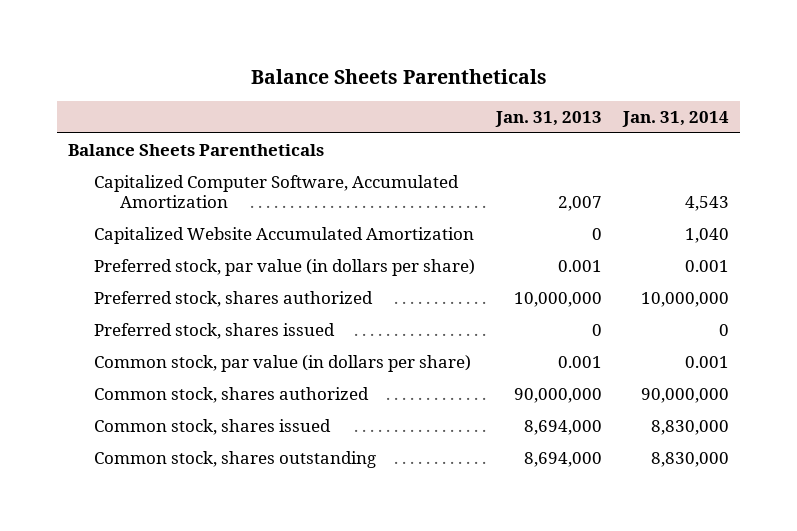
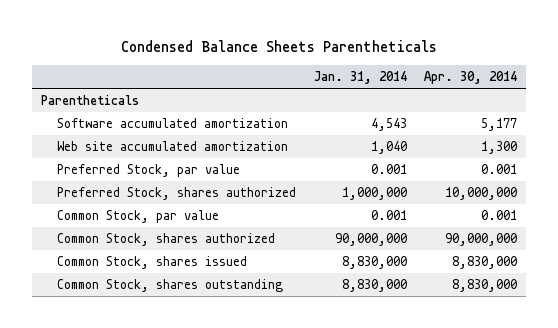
- Balance Sheets Parentheticals
+ Condensed Balance Sheets Parentheticals
- | Jan. 31, 2013 | Jan. 31, 2014
+ | Jan. 31, 2014 | Apr. 30, 2014
- Balance Sheets Parentheticals
- Capitalized Computer Software, Accumulated Amortization | 2,007 | 4,543
- Capitalized Website Accumulated Amortization | 0 | 1,040
- Preferred stock, par value (in dollars per share) | 0.001 | 0.001
- Preferred stock, shares authorized | 10,000,000 | 10,000,000
- Preferred stock, shares issued | 0 | 0
- Common stock, par value (in dollars per share) | 0.001 | 0.001
- Common stock, shares authorized | 90,000,000 | 90,000,000
- Common stock, shares issued | 8,694,000 | 8,830,000
- Common stock, shares outstanding | 8,694,000 | 8,830,000
+ Parentheticals
+ Software accumulated amortization | 4,543 | 5,177
+ Web site accumulated amortization | 1,040 | 1,300
+ Preferred Stock, par value | 0.001 | 0.001
+ Preferred Stock, shares authorized | 1,000,000 | 10,000,000
+ Common Stock, par value | 0.001 | 0.001
+ Common Stock, shares authorized | 90,000,000 | 90,000,000
+ Common Stock, shares issued | 8,830,000 | 8,830,000
+ Common Stock, shares outstanding | 8,830,000 | 8,830,000

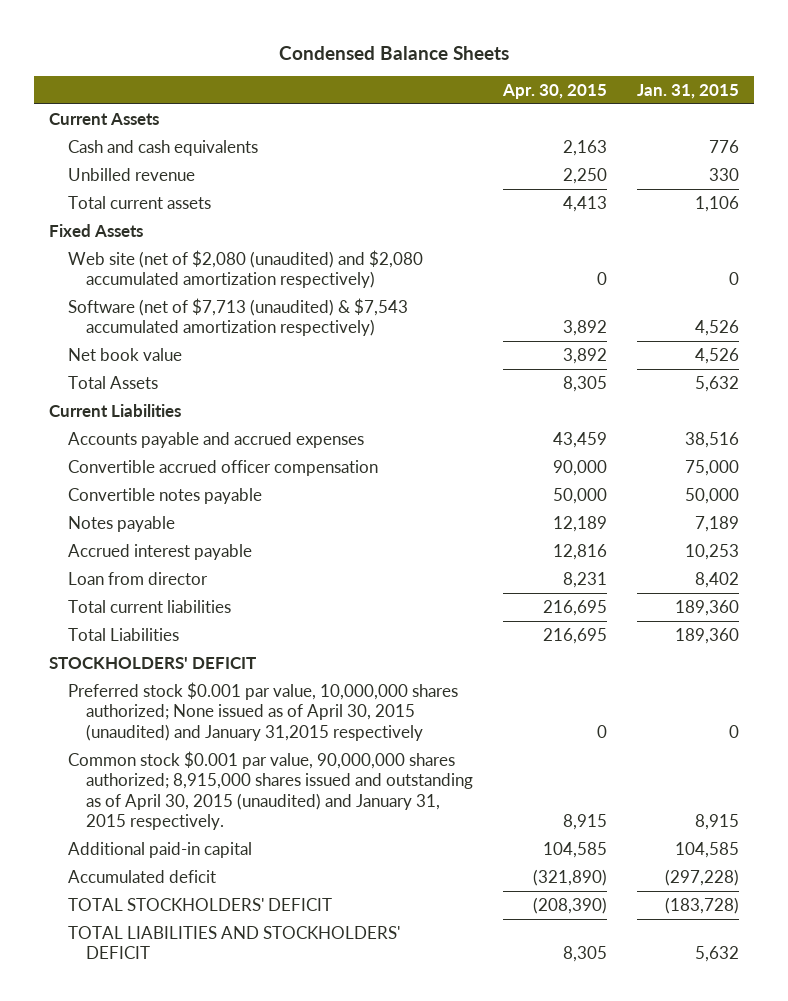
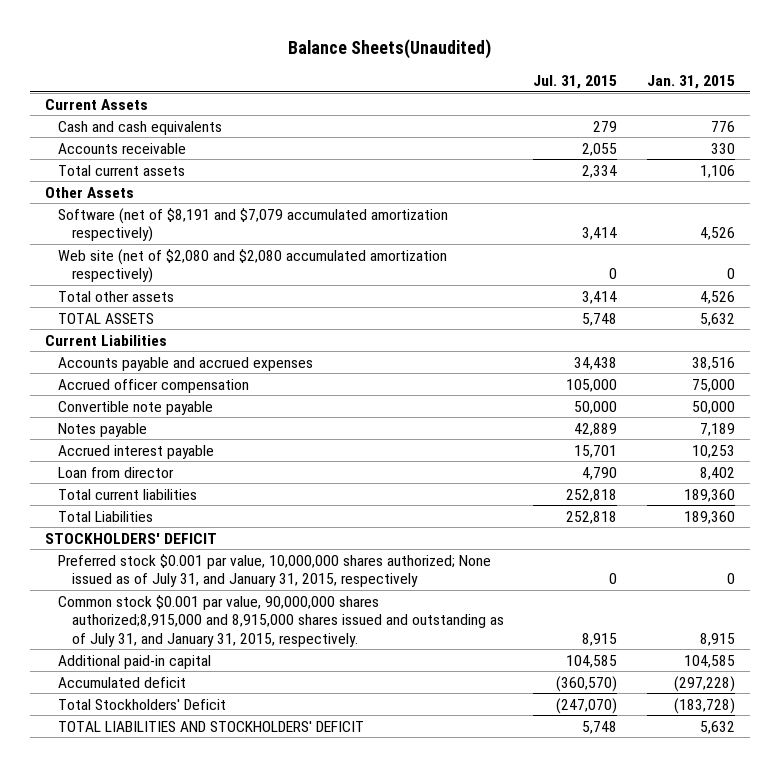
- Condensed Balance Sheets
+ Balance Sheets(Unaudited)
- | Apr. 30, 2015 | Jan. 31, 2015
+ | Jul. 31, 2015 | Jan. 31, 2015
- Unbilled revenue | 2,250 | 330
+ Accounts receivable | 2,055 | 330
- Fixed Assets
- Web site (net of $2,080 (unaudited) and $2,080 accumulated amortization respectively) | 0 | 0
- Software (net of $7,713 (unaudited) & $7,543 accumulated amortization respectively) | 3,892 | 4,526
- Net book value | 3,892 | 4,526
- Total Assets | 8,305 | 5,632
+ Other Assets
+ Software (net of $8,191 and $7,079 accumulated amortization respectively) | 3,414 | 4,526
+ Web site (net of $2,080 and $2,080 accumulated amortization respectively) | 0 | 0
+ Total other assets | 3,414 | 4,526
+ TOTAL ASSETS | 5,748 | 5,632
- Convertible accrued officer compensation | 90,000 | 75,000
- Convertible notes payable | 50,000 | 50,000
+ Accrued officer compensation | 105,000 | 75,000
+ Convertible note payable | 50,000 | 50,000
- Preferred stock $0.001 par value, 10,000,000 shares authorized; None issued as of April 30, 2015 (unaudited) and January 31,2015 respectively | 0 | 0
- Common stock $0.001 par value, 90,000,000 shares authorized; 8,915,000 shares issued and outstanding as of April 30, 2015 (unaudited) and January 31, 2015 respectively. | 8,915 | 8,915
+ Preferred stock $0.001 par value, 10,000,000 shares authorized; None issued as of July 31, and January 31, 2015, respectively | 0 | 0
+ Common stock $0.001 par value, 90,000,000 shares authorized;8,915,000 and 8,915,000 shares issued and outstanding as of July 31, and January 31, 2015, respectively. | 8,915 | 8,915
- TOTAL STOCKHOLDERS' DEFICIT | (208,390) | (183,728)
+ Total Stockholders' Deficit | (247,070) | (183,728)

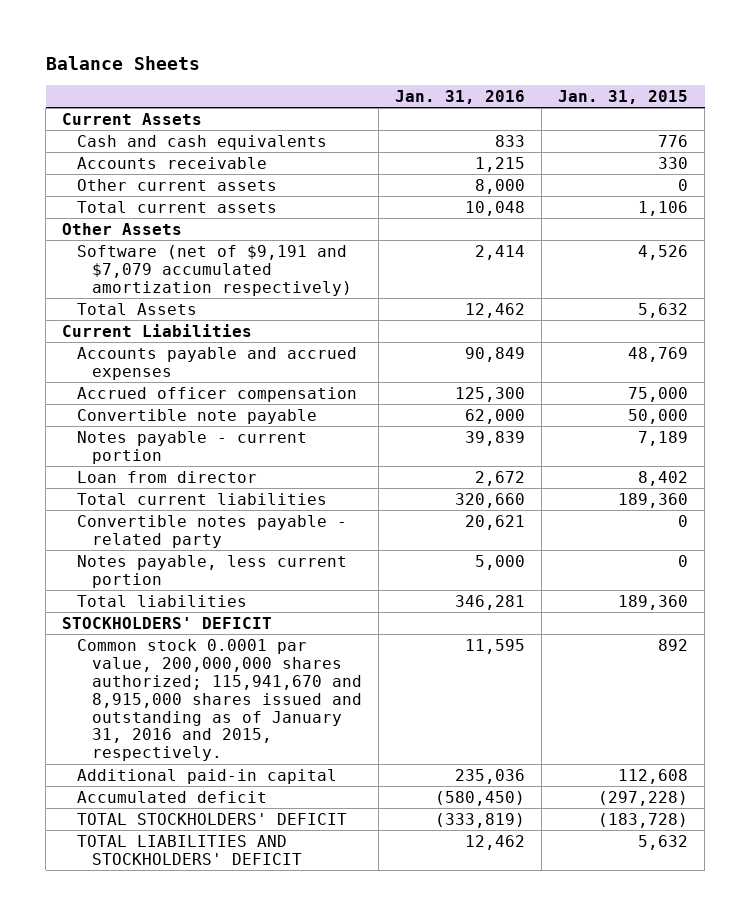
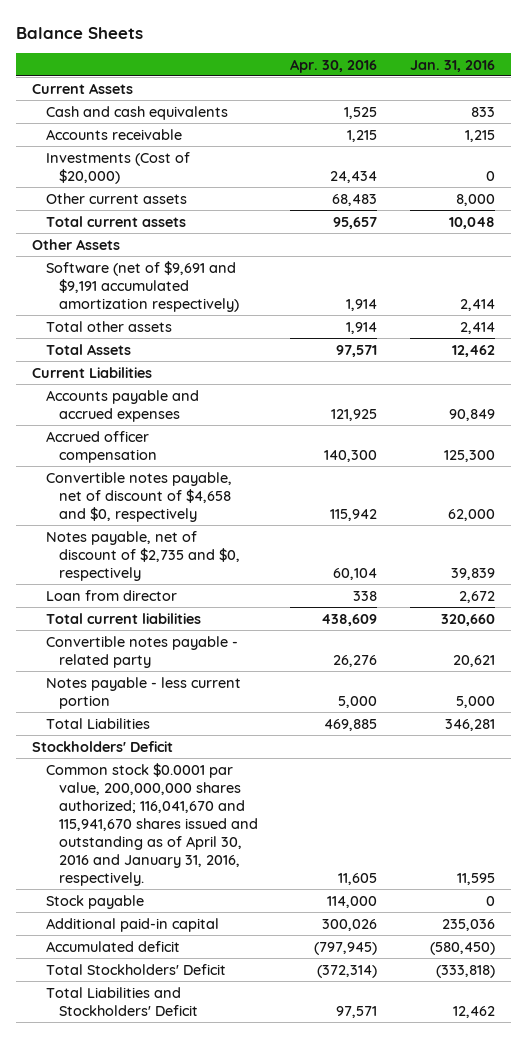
- | Jan. 31, 2016 | Jan. 31, 2015
+ | Apr. 30, 2016 | Jan. 31, 2016
+ Investments (Cost of $20,000) | 24,434 | 0
- Software (net of $9,191 and $7,079 accumulated amortization respectively) | 2,414 | 4,526
+ Software (net of $9,691 and $9,191 accumulated amortization respectively) | 1,914 | 2,414
+ Total other assets | 1,914 | 2,414
- Convertible note payable | 62,000 | 50,000
- Notes payable - current portion | 39,839 | 7,189
+ Convertible notes payable, net of discount of $4,658 and $0, respectively | 115,942 | 62,000
+ Notes payable, net of discount of $2,735 and $0, respectively | 60,104 | 39,839
- Notes payable, less current portion | 5,000 | 0
- Total liabilities | 346,281 | 189,360
- STOCKHOLDERS' DEFICIT
- Common stock 0.0001 par value, 200,000,000 shares authorized; 115,941,670 and 8,915,000 shares issued and outstanding as of January 31, 2016 and 2015, respectively. | 11,595 | 892
+ Notes payable - less current portion | 5,000 | 5,000
+ Total Liabilities | 469,885 | 346,281
+ Stockholders' Deficit
+ Common stock $0.0001 par value, 200,000,000 shares authorized; 116,041,670 and 115,941,670 shares issued and outstanding as of April 30, 2016 and January 31, 2016, respectively. | 11,605 | 11,595
+ Stock payable | 114,000 | 0
- TOTAL STOCKHOLDERS' DEFICIT | (333,819) | (183,728)
- TOTAL LIABILITIES AND STOCKHOLDERS' DEFICIT | 12,462 | 5,632
+ Total Stockholders' Deficit | (372,314) | (333,818)
+ Total Liabilities and Stockholders' Deficit | 97,571 | 12,462

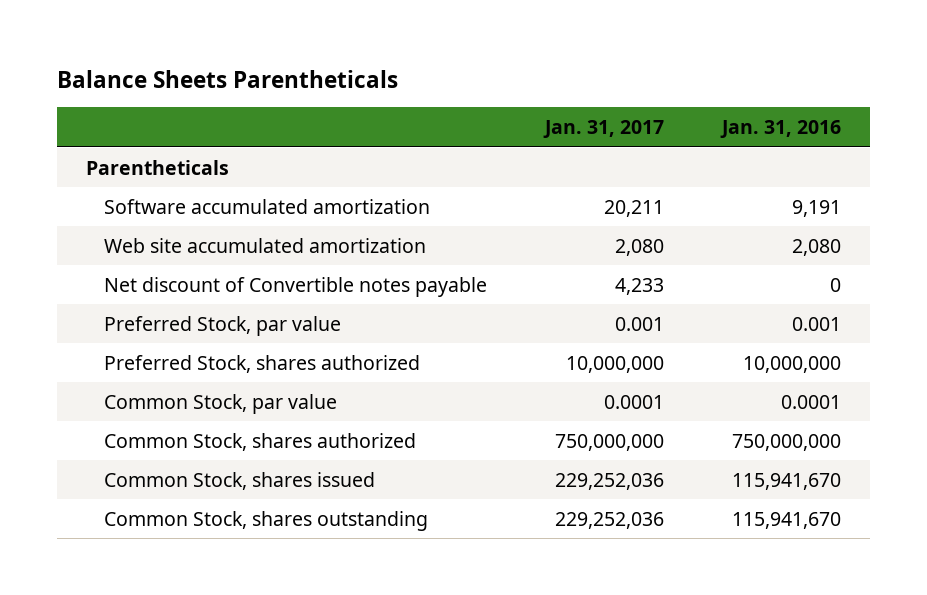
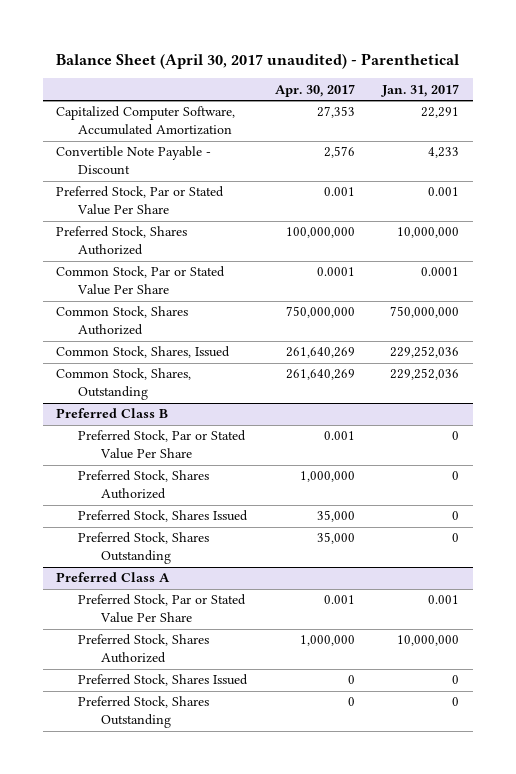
- Balance Sheets Parentheticals
+ Balance Sheet (April 30, 2017 unaudited) - Parenthetical
- | Jan. 31, 2017 | Jan. 31, 2016
+ | Apr. 30, 2017 | Jan. 31, 2017
- Parentheticals
- Software accumulated amortization | 20,211 | 9,191
- Web site accumulated amortization | 2,080 | 2,080
- Net discount of Convertible notes payable | 4,233 | 0
- Preferred Stock, par value | 0.001 | 0.001
- Preferred Stock, shares authorized | 10,000,000 | 10,000,000
- Common Stock, par value | 0.0001 | 0.0001
- Common Stock, shares authorized | 750,000,000 | 750,000,000
- Common Stock, shares issued | 229,252,036 | 115,941,670
- Common Stock, shares outstanding | 229,252,036 | 115,941,670
+ Capitalized Computer Software, Accumulated Amortization | 27,353 | 22,291
+ Convertible Note Payable - Discount | 2,576 | 4,233
+ Preferred Stock, Par or Stated Value Per Share | 0.001 | 0.001
+ Preferred Stock, Shares Authorized | 100,000,000 | 10,000,000
+ Common Stock, Par or Stated Value Per Share | 0.0001 | 0.0001
+ Common Stock, Shares Authorized | 750,000,000 | 750,000,000
+ Common Stock, Shares, Issued | 261,640,269 | 229,252,036
+ Common Stock, Shares, Outstanding | 261,640,269 | 229,252,036
+ Preferred Class B
+ Preferred Stock, Par or Stated Value Per Share | 0.001 | 0
+ Preferred Stock, Shares Authorized | 1,000,000 | 0
+ Preferred Stock, Shares Issued | 35,000 | 0
+ Preferred Stock, Shares Outstanding | 35,000 | 0
+ Preferred Class A
+ Preferred Stock, Par or Stated Value Per Share | 0.001 | 0.001
+ Preferred Stock, Shares Authorized | 1,000,000 | 10,000,000
+ Preferred Stock, Shares Issued | 0 | 0
+ Preferred Stock, Shares Outstanding | 0 | 0

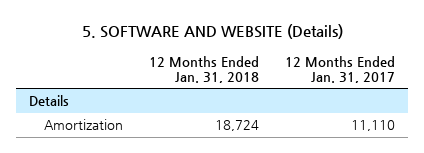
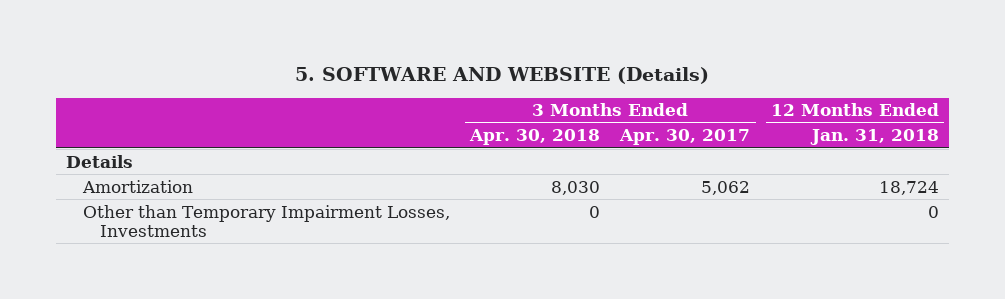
- | 12 Months Ended Jan. 31, 2018 | 12 Months Ended Jan. 31, 2017
+ | 3 Months Ended Apr. 30, 2018 | 3 Months Ended Apr. 30, 2017 | 12 Months Ended Jan. 31, 2018
+ Other than Temporary Impairment Losses, Investments | 0 | | 0

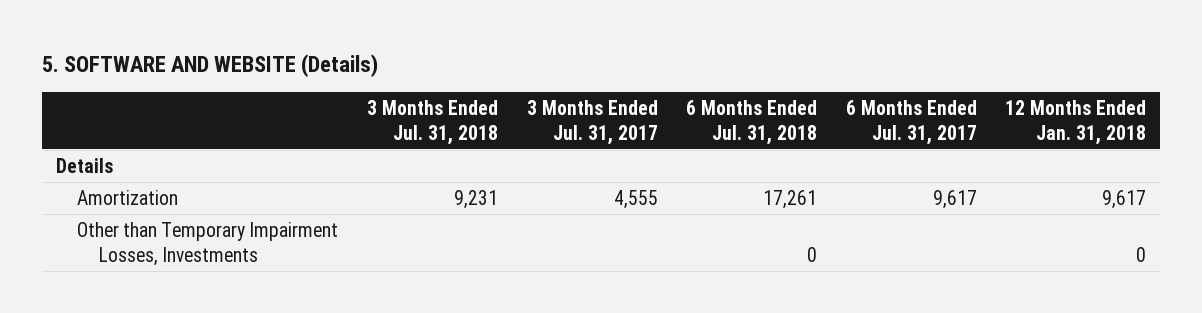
- | 3 Months Ended Apr. 30, 2018 | 3 Months Ended Apr. 30, 2017 | 12 Months Ended Jan. 31, 2018
+ | 3 Months Ended Jul. 31, 2018 | 3 Months Ended Jul. 31, 2017 | 6 Months Ended Jul. 31, 2018 | 6 Months Ended Jul. 31, 2017 | 12 Months Ended Jan. 31, 2018
- Amortization | 8,030 | 5,062 | 18,724
+ Amortization | 9,231 | 4,555 | 17,261 | 9,617 | 9,617

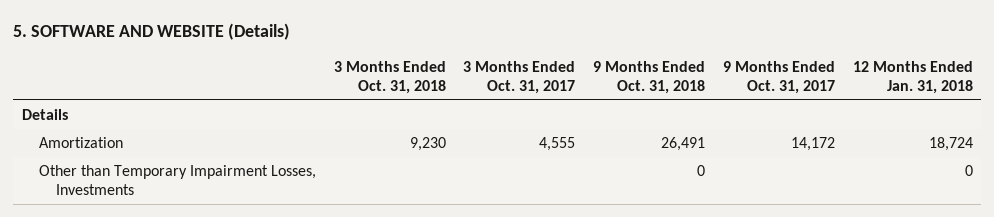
- | 3 Months Ended Jul. 31, 2018 | 3 Months Ended Jul. 31, 2017 | 6 Months Ended Jul. 31, 2018 | 6 Months Ended Jul. 31, 2017 | 12 Months Ended Jan. 31, 2018
+ | 3 Months Ended Oct. 31, 2018 | 3 Months Ended Oct. 31, 2017 | 9 Months Ended Oct. 31, 2018 | 9 Months Ended Oct. 31, 2017 | 12 Months Ended Jan. 31, 2018
- Amortization | 9,231 | 4,555 | 17,261 | 9,617 | 9,617
+ Amortization | 9,230 | 4,555 | 26,491 | 14,172 | 18,724

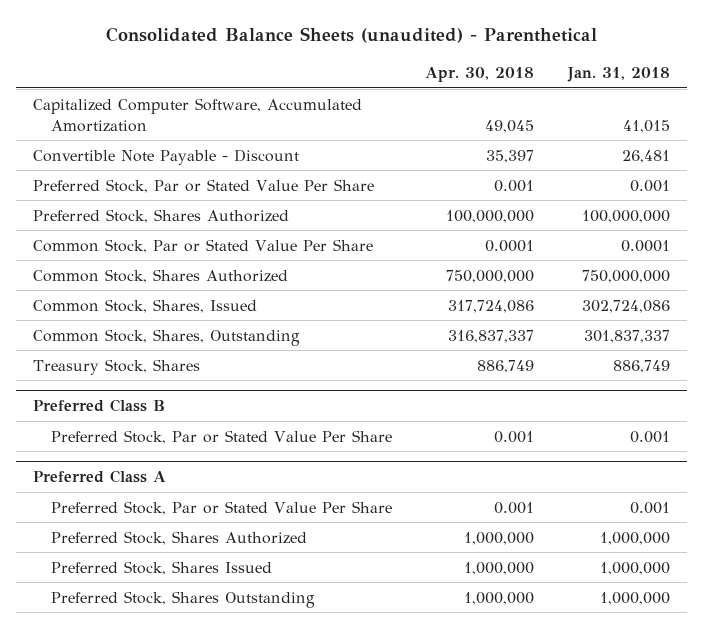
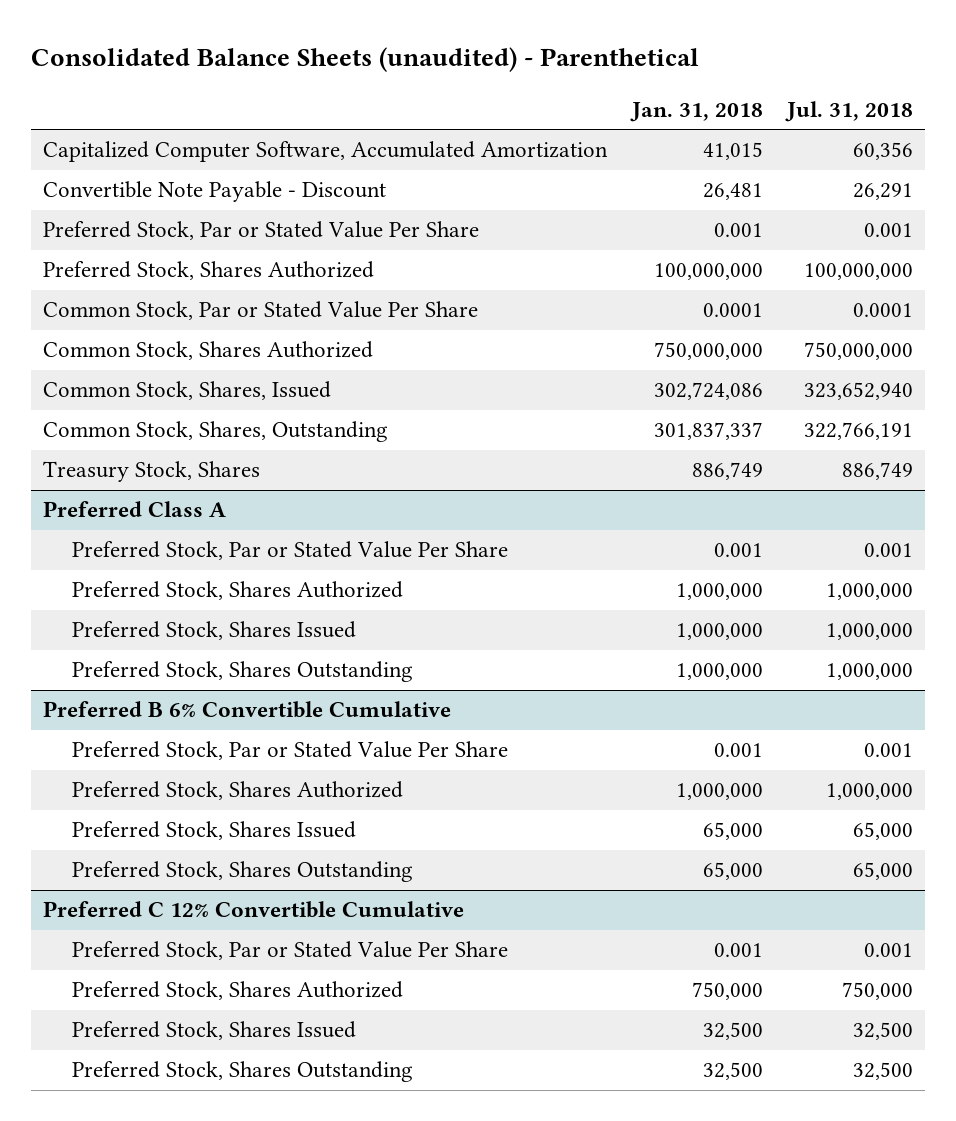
- | Apr. 30, 2018 | Jan. 31, 2018
+ | Jan. 31, 2018 | Jul. 31, 2018
- Preferred Class B
- Preferred Stock, Par or Stated Value Per Share | 0.001 | 0.001
+ Preferred B 6% Convertible Cumulative
+ Preferred Stock, Par or Stated Value Per Share | 0.001 | 0.001
+ Preferred Stock, Shares Authorized | 1,000,000 | 1,000,000
+ Preferred Stock, Shares Issued | 65,000 | 65,000
+ Preferred Stock, Shares Outstanding | 65,000 | 65,000
+ Preferred C 12% Convertible Cumulative
+ Preferred Stock, Par or Stated Value Per Share | 0.001 | 0.001
+ Preferred Stock, Shares Authorized | 750,000 | 750,000
+ Preferred Stock, Shares Issued | 32,500 | 32,500
+ Preferred Stock, Shares Outstanding | 32,500 | 32,500

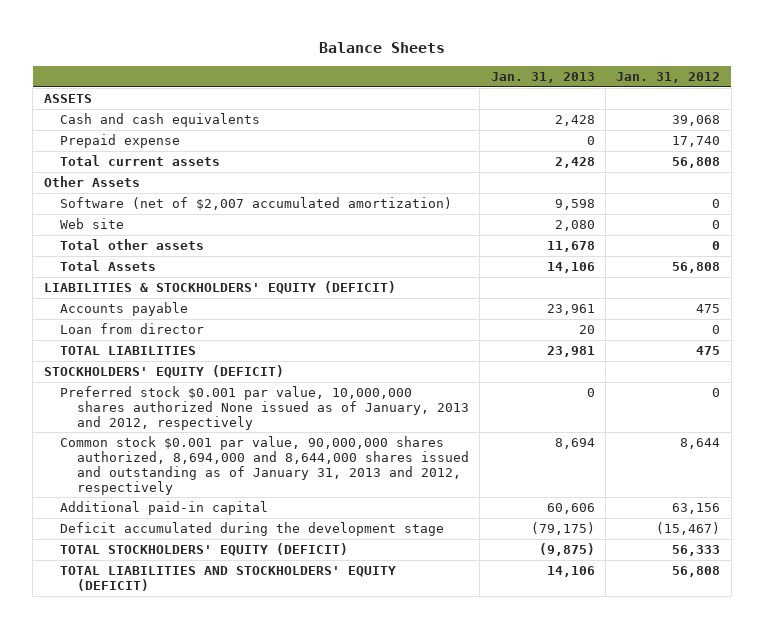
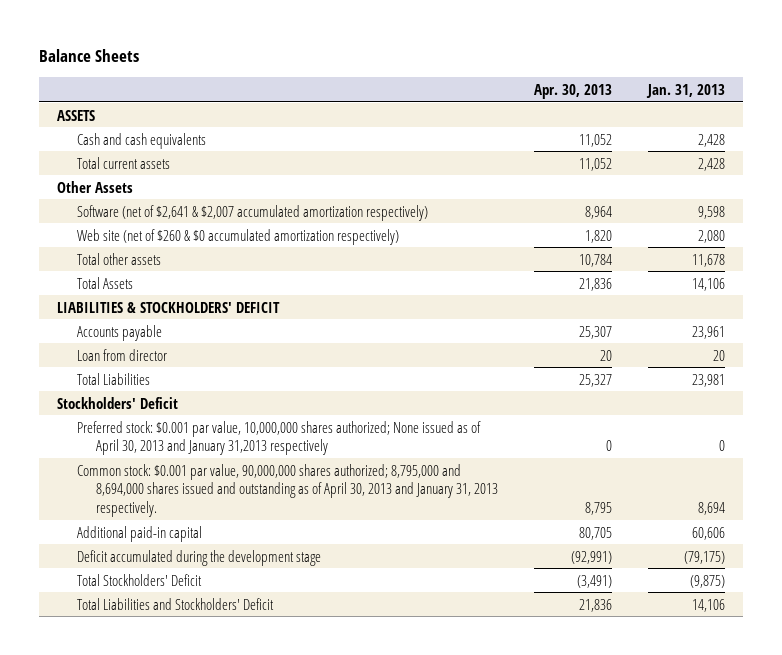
- | Jan. 31, 2013 | Jan. 31, 2012
+ | Apr. 30, 2013 | Jan. 31, 2013
- Prepaid expense | 0 | 17,740
- Software (net of $2,007 accumulated amortization) | 9,598 | 0
- Web site | 2,080 | 0
+ Software (net of $2,641 & $2,007 accumulated amortization respectively) | 8,964 | 9,598
+ Web site (net of $260 & $0 accumulated amortization respectively) | 1,820 | 2,080
- LIABILITIES & STOCKHOLDERS' EQUITY (DEFICIT)
+ LIABILITIES & STOCKHOLDERS' DEFICIT
- TOTAL LIABILITIES | 23,981 | 475
- STOCKHOLDERS' EQUITY (DEFICIT)
- Preferred stock $0.001 par value, 10,000,000 shares authorized None issued as of January, 2013 and 2012, respectively | 0 | 0
- Common stock $0.001 par value, 90,000,000 shares authorized, 8,694,000 and 8,644,000 shares issued and outstanding as of January 31, 2013 and 2012, respectively | 8,694 | 8,644
+ Total Liabilities | 25,327 | 23,981
+ Stockholders' Deficit
+ Preferred stock: $0.001 par value, 10,000,000 shares authorized; None issued as of April 30, 2013 and January 31,2013 respectively | 0 | 0
+ Common stock: $0.001 par value, 90,000,000 shares authorized; 8,795,000 and 8,694,000 shares issued and outstanding as of April 30, 2013 and January 31, 2013 respectively. | 8,795 | 8,694
- TOTAL STOCKHOLDERS' EQUITY (DEFICIT) | (9,875) | 56,333
- TOTAL LIABILITIES AND STOCKHOLDERS' EQUITY (DEFICIT) | 14,106 | 56,808
+ Total Stockholders' Deficit | (3,491) | (9,875)
+ Total Liabilities and Stockholders' Deficit | 21,836 | 14,106

